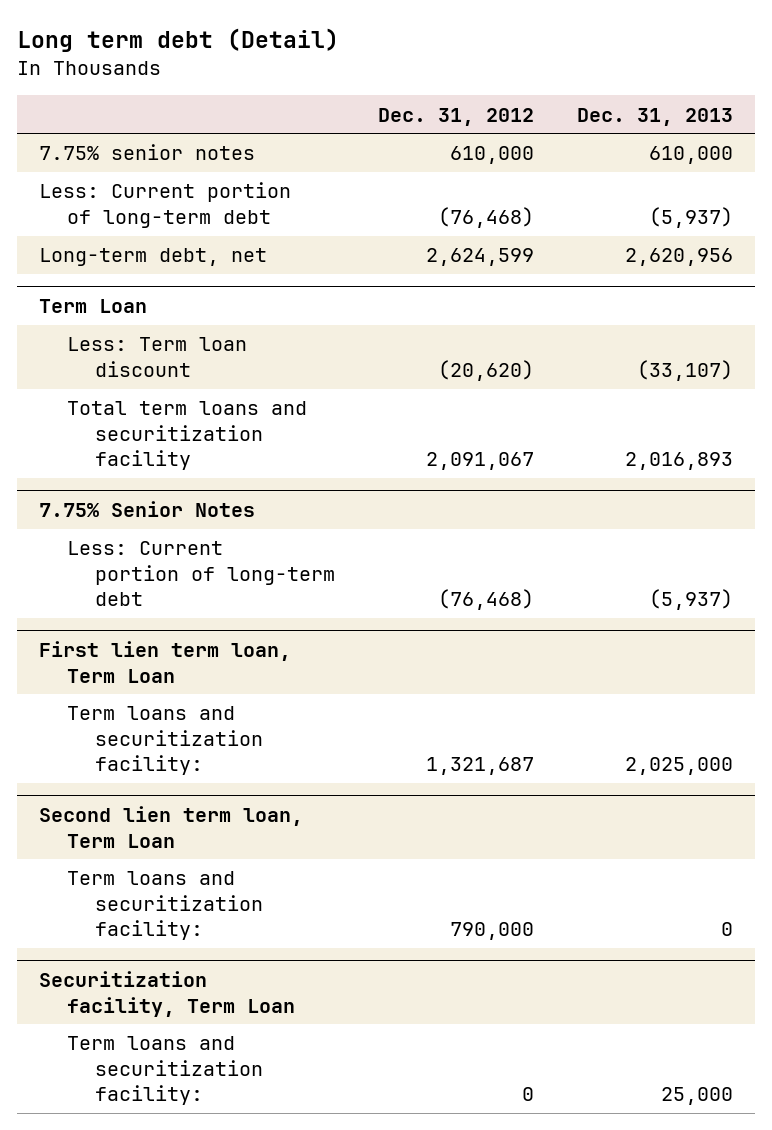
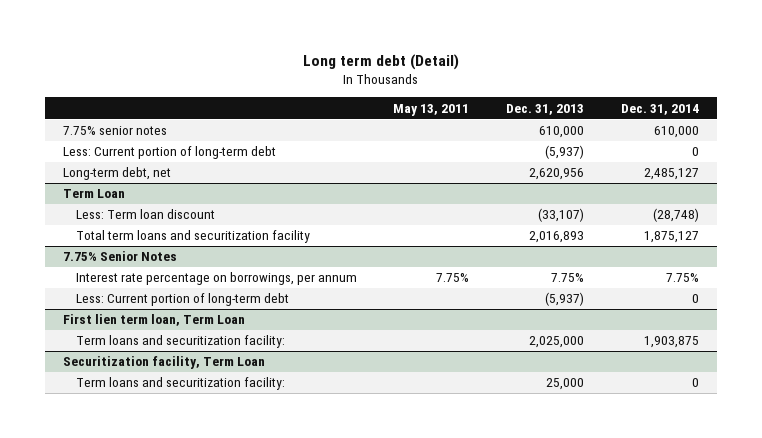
- | Dec. 31, 2012 | Dec. 31, 2013
+ | May 13, 2011 | Dec. 31, 2013 | Dec. 31, 2014
@ 7.75% Senior Notes
+ Interest rate percentage on borrowings, per annum | 7.75% | 7.75% | 7.75%
- Second lien term loan, Term Loan
- Term loans and securitization facility: | 790,000 | 0

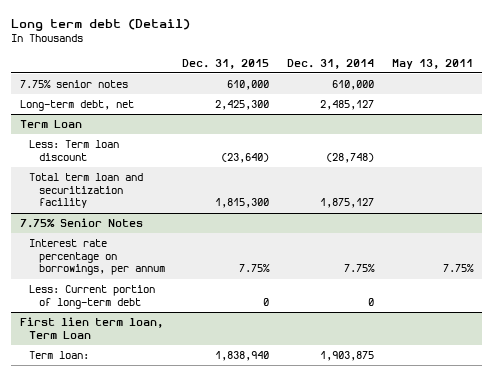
- | May 13, 2011 | Dec. 31, 2013 | Dec. 31, 2014
+ | Dec. 31, 2015 | Dec. 31, 2014 | May 13, 2011
- Less: Current portion of long-term debt | | (5,937) | 0
@ Term Loan
- Total term loans and securitization facility | | 2,016,893 | 1,875,127
+ Total term loan and securitization facility | 1,815,300 | 1,875,127 |
@ First lien term loan, Term Loan
- Term loans and securitization facility: | | 2,025,000 | 1,903,875
- Securitization facility, Term Loan
- Term loans and securitization facility: | | 25,000 | 0
@ First lien term loan, Term Loan
+ Term loan: | 1,838,940 | 1,903,875 |

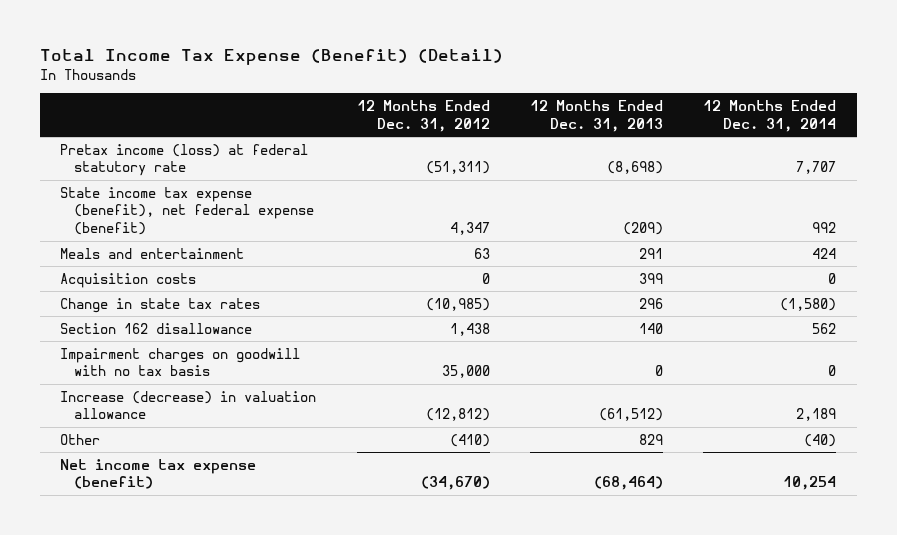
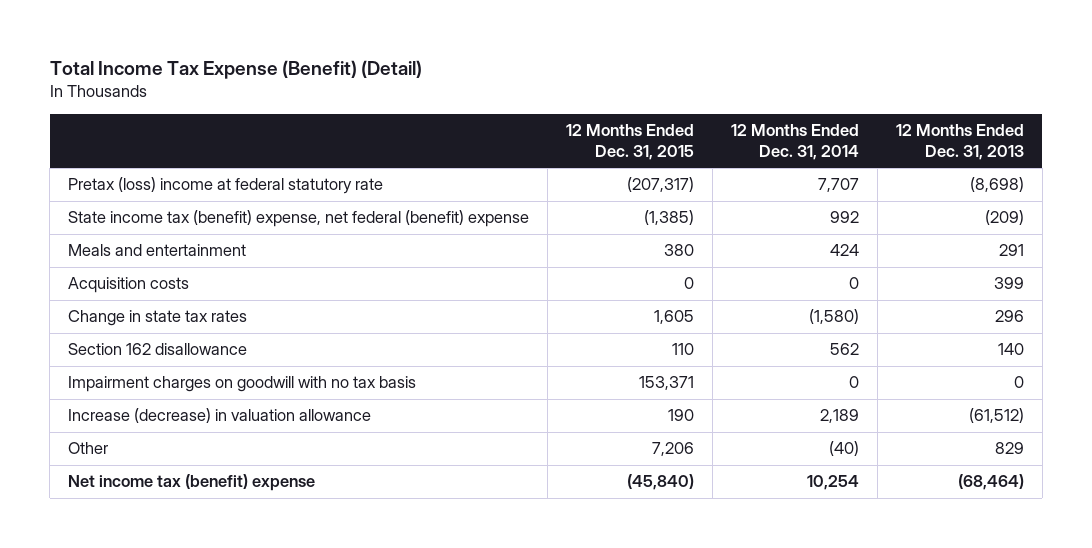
- | 12 Months Ended Dec. 31, 2012 | 12 Months Ended Dec. 31, 2013 | 12 Months Ended Dec. 31, 2014
+ | 12 Months Ended Dec. 31, 2015 | 12 Months Ended Dec. 31, 2014 | 12 Months Ended Dec. 31, 2013
- Pretax income (loss) at federal statutory rate | (51,311) | (8,698) | 7,707
- State income tax expense (benefit), net federal expense (benefit) | 4,347 | (209) | 992
+ Pretax (loss) income at federal statutory rate | (207,317) | 7,707 | (8,698)
+ State income tax (benefit) expense, net federal (benefit) expense | (1,385) | 992 | (209)
- Net income tax expense (benefit) | (34,670) | (68,464) | 10,254
+ Net income tax (benefit) expense | (45,840) | 10,254 | (68,464)

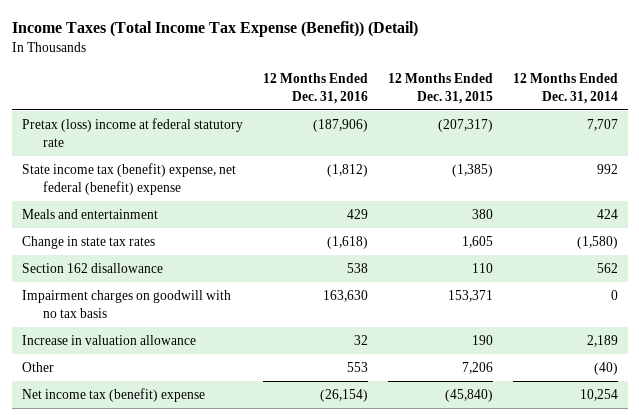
- Total Income Tax Expense (Benefit) (Detail)
+ Income Taxes (Total Income Tax Expense (Benefit)) (Detail)
- | 12 Months Ended Dec. 31, 2015 | 12 Months Ended Dec. 31, 2014 | 12 Months Ended Dec. 31, 2013
+ | 12 Months Ended Dec. 31, 2016 | 12 Months Ended Dec. 31, 2015 | 12 Months Ended Dec. 31, 2014
- Acquisition costs | 0 | 0 | 399
- Increase (decrease) in valuation allowance | 190 | 2,189 | (61,512)
+ Increase in valuation allowance | 32 | 190 | 2,189

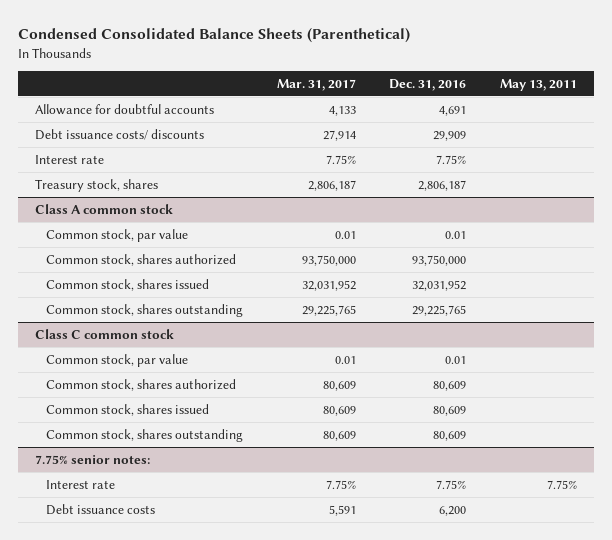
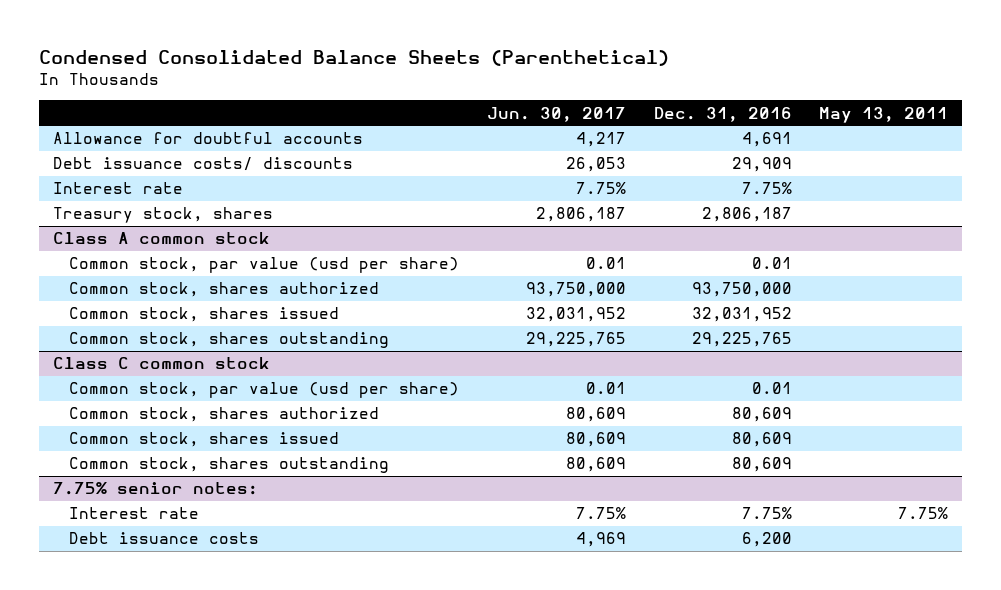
- | Mar. 31, 2017 | Dec. 31, 2016 | May 13, 2011
+ | Jun. 30, 2017 | Dec. 31, 2016 | May 13, 2011
@ Class A common stock
- Common stock, par value | 0.01 | 0.01 |
+ Common stock, par value (usd per share) | 0.01 | 0.01 |
@ Class C common stock
- Common stock, par value | 0.01 | 0.01 |
+ Common stock, par value (usd per share) | 0.01 | 0.01 |

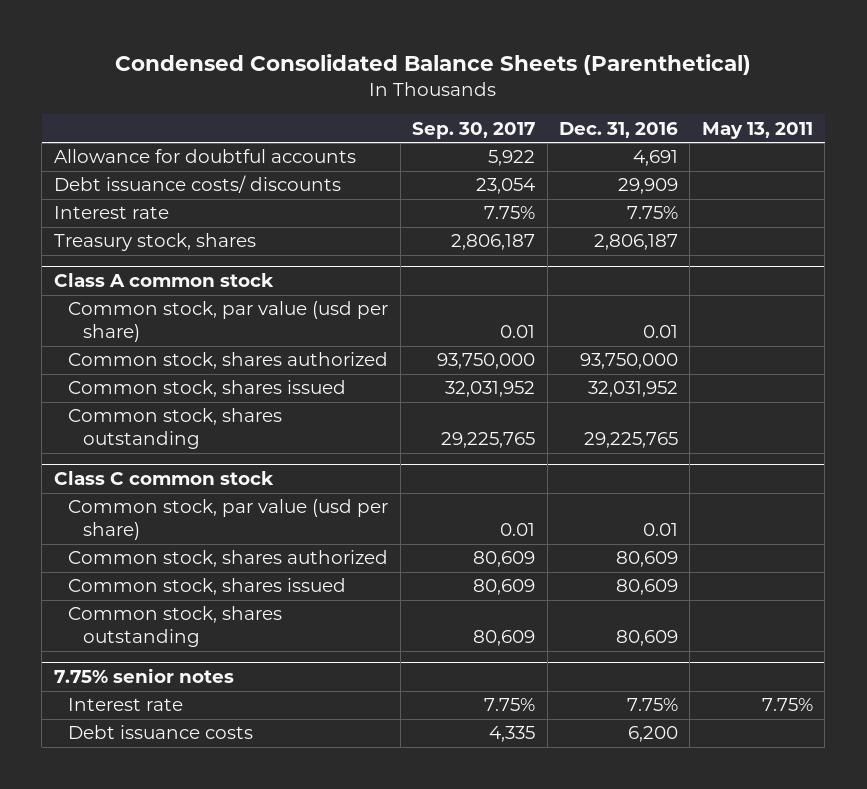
- | Jun. 30, 2017 | Dec. 31, 2016 | May 13, 2011
+ | Sep. 30, 2017 | Dec. 31, 2016 | May 13, 2011
- 7.75% senior notes:
+ 7.75% senior notes

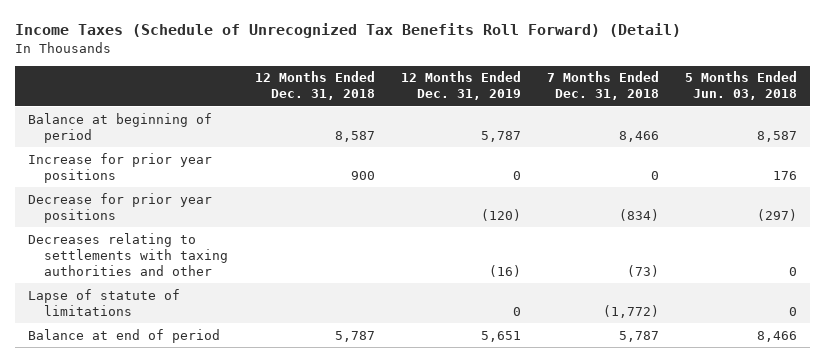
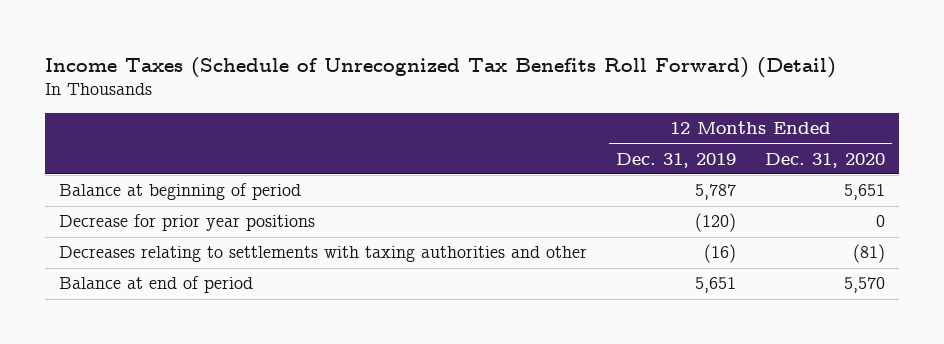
- | 12 Months Ended Dec. 31, 2018 | 12 Months Ended Dec. 31, 2019 | 7 Months Ended Dec. 31, 2018 | 5 Months Ended Jun. 03, 2018
+ | 12 Months Ended Dec. 31, 2019 | 12 Months Ended Dec. 31, 2020
- Increase for prior year positions | 900 | 0 | 0 | 176
- Lapse of statute of limitations | | 0 | (1,772) | 0

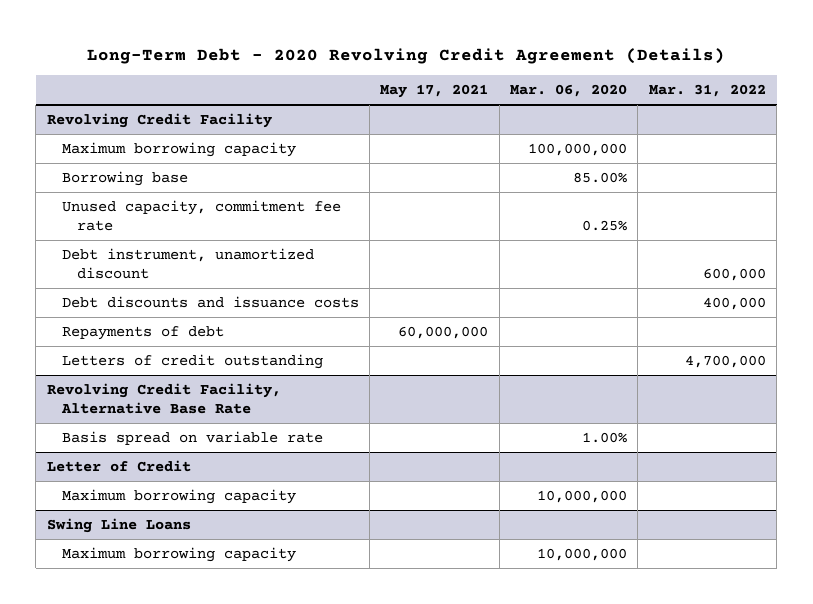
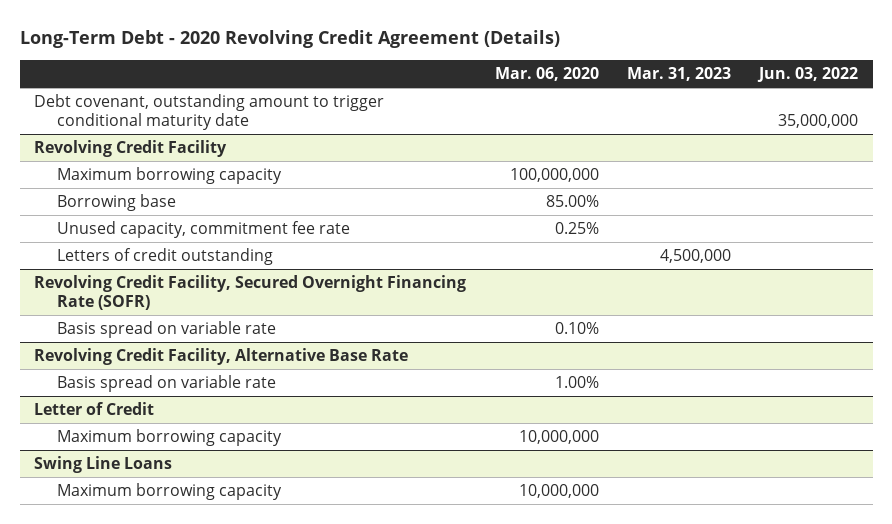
- | May 17, 2021 | Mar. 06, 2020 | Mar. 31, 2022
+ | Mar. 06, 2020 | Mar. 31, 2023 | Jun. 03, 2022
+ Debt covenant, outstanding amount to trigger conditional maturity date | | | 35,000,000
@ Revolving Credit Facility
- Debt instrument, unamortized discount | | | 600,000
- Debt discounts and issuance costs | | | 400,000
- Repayments of debt | 60,000,000 | |
+ Revolving Credit Facility, Secured Overnight Financing Rate (SOFR)
+ Basis spread on variable rate | 0.10% | |

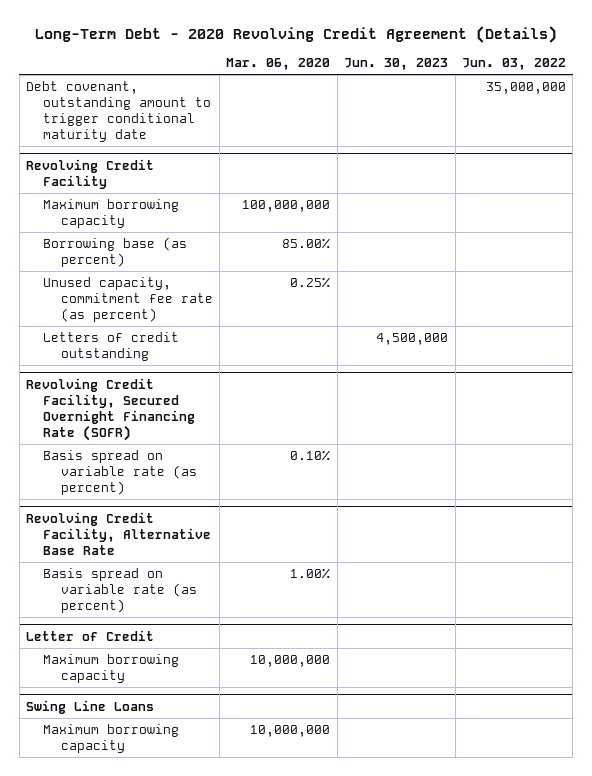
- | Mar. 06, 2020 | Mar. 31, 2023 | Jun. 03, 2022
+ | Mar. 06, 2020 | Jun. 30, 2023 | Jun. 03, 2022
@ Revolving Credit Facility
- Borrowing base | 85.00% | |
- Unused capacity, commitment fee rate | 0.25% | |
+ Borrowing base (as percent) | 85.00% | |
+ Unused capacity, commitment fee rate (as percent) | 0.25% | |
@ Revolving Credit Facility, Secured Overnight Financing Rate (SOFR)
- Basis spread on variable rate | 0.10% | |
+ Basis spread on variable rate (as percent) | 0.10% | |
@ Revolving Credit Facility, Alternative Base Rate
- Basis spread on variable rate | 1.00% | |
+ Basis spread on variable rate (as percent) | 1.00% | |

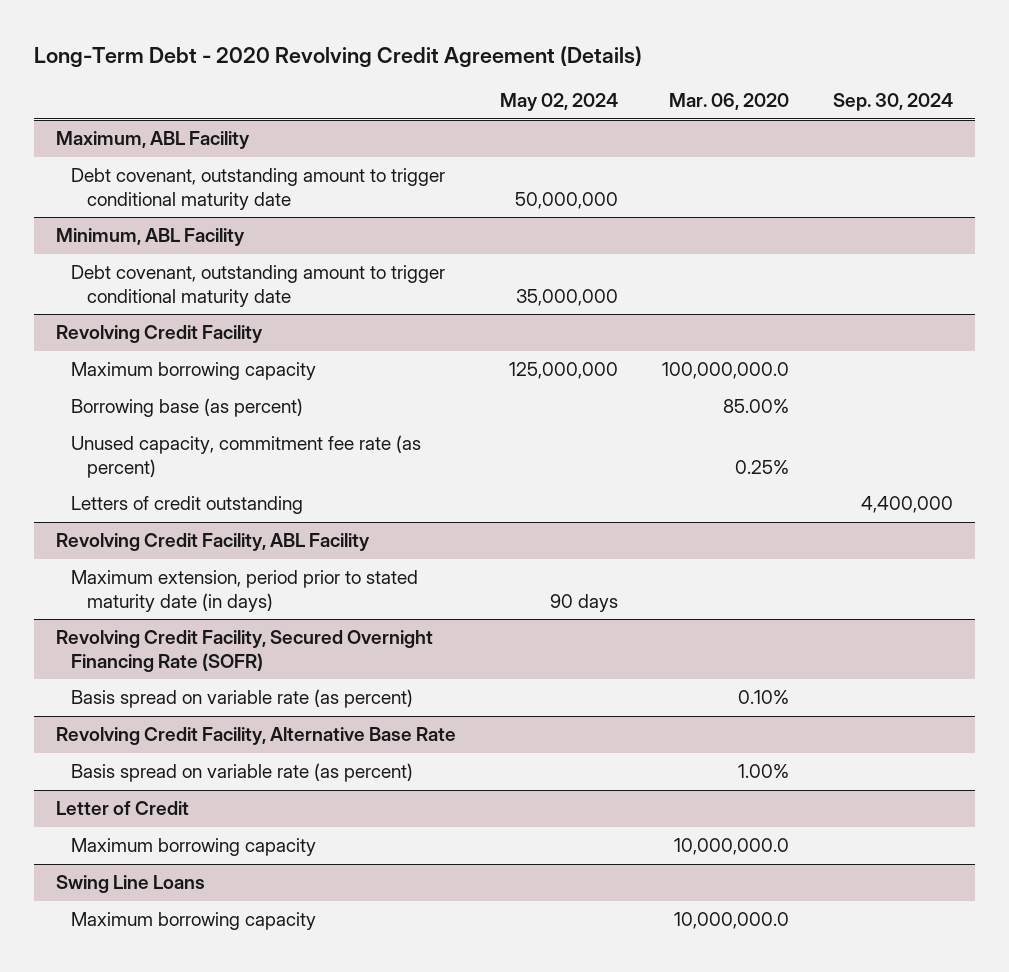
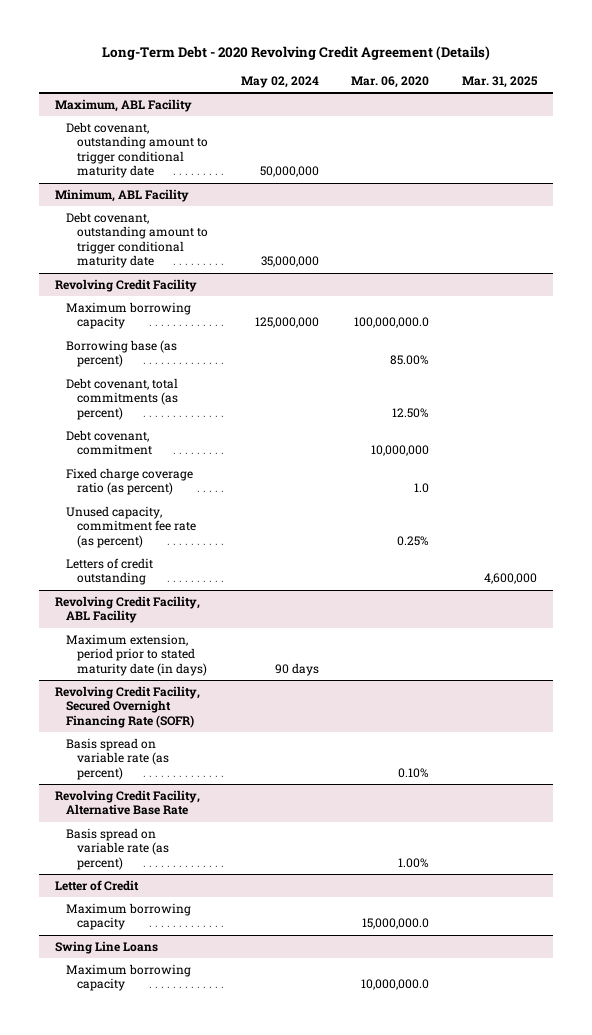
- | May 02, 2024 | Mar. 06, 2020 | Sep. 30, 2024
+ | May 02, 2024 | Mar. 06, 2020 | Mar. 31, 2025
@ Revolving Credit Facility
+ Debt covenant, total commitments (as percent) | | 12.50% |
+ Debt covenant, commitment | | 10,000,000 |
+ Fixed charge coverage ratio (as percent) | | 1.0 |
@ Letter of Credit
- Maximum borrowing capacity | | 10,000,000.0 |
+ Maximum borrowing capacity | | 15,000,000.0 |

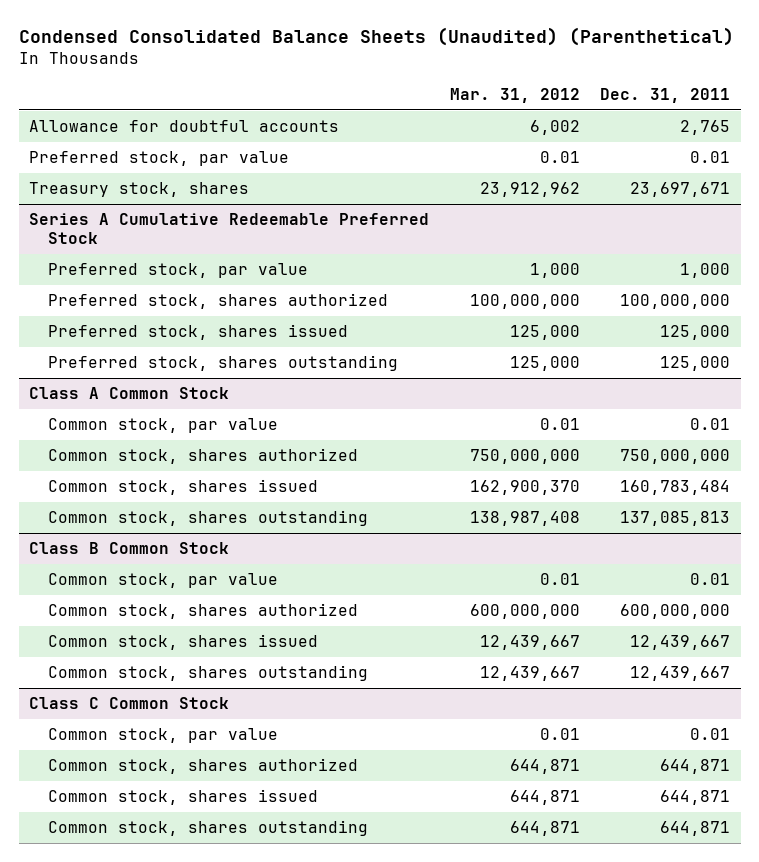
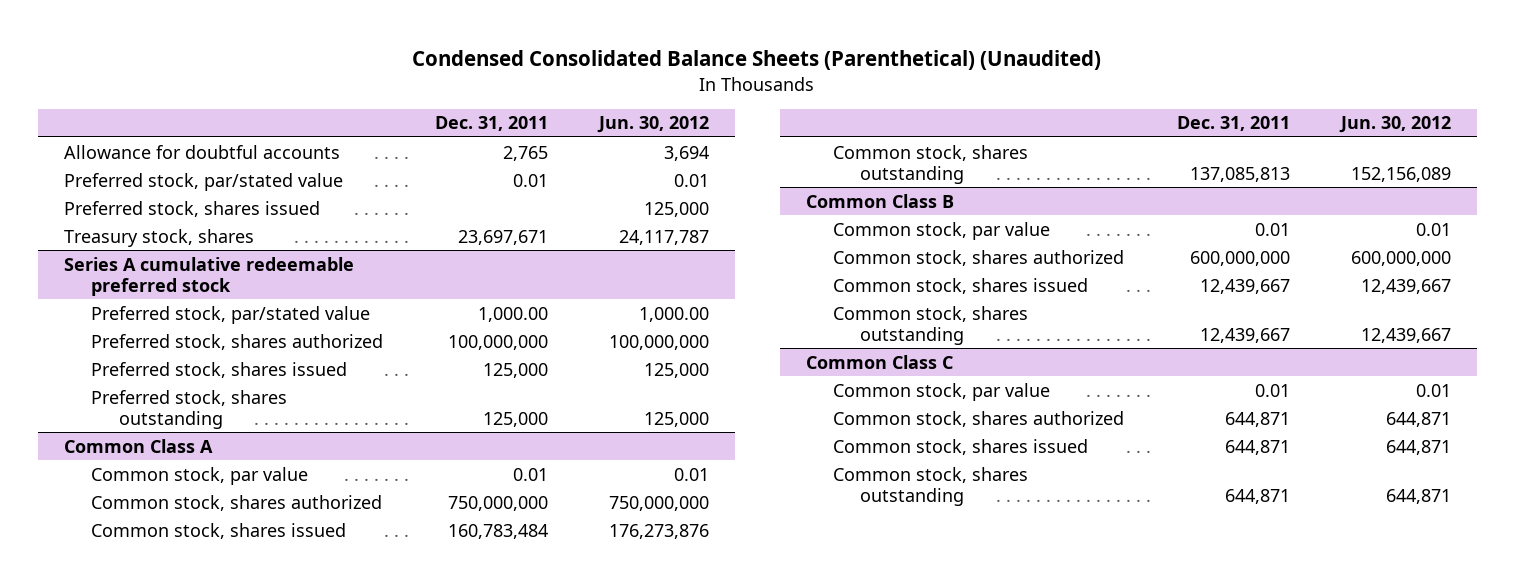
- Condensed Consolidated Balance Sheets (Unaudited) (Parenthetical)
+ Condensed Consolidated Balance Sheets (Parenthetical) (Unaudited)
- | Mar. 31, 2012 | Dec. 31, 2011
+ | Dec. 31, 2011 | Jun. 30, 2012
- Preferred stock, par value | 0.01 | 0.01
+ Preferred stock, par/stated value | 0.01 | 0.01
+ Preferred stock, shares issued | | 125,000
- Series A Cumulative Redeemable Preferred Stock
- Preferred stock, par value | 1,000 | 1,000
+ Series A cumulative redeemable preferred stock
+ Preferred stock, par/stated value | 1,000.00 | 1,000.00
- Class A Common Stock
+ Common Class A
- Class B Common Stock
+ Common Class B
- Class C Common Stock
+ Common Class C

